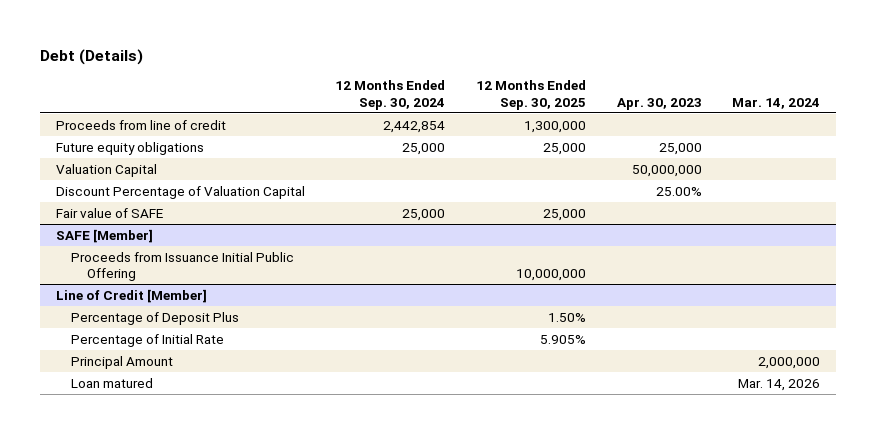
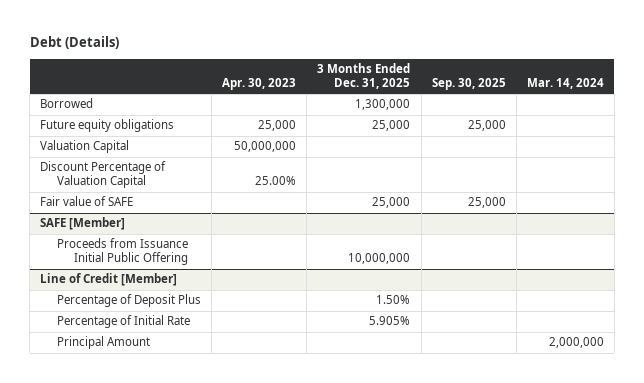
- | 12 Months Ended Sep. 30, 2024 | 12 Months Ended Sep. 30, 2025 | Apr. 30, 2023 | Mar. 14, 2024
+ | Apr. 30, 2023 | 3 Months Ended Dec. 31, 2025 | Sep. 30, 2025 | Mar. 14, 2024
- Proceeds from line of credit | 2,442,854 | 1,300,000 | |
+ Borrowed | | 1,300,000 | |
@ Line of Credit [Member]
- Loan matured | | | | Mar. 14, 2026

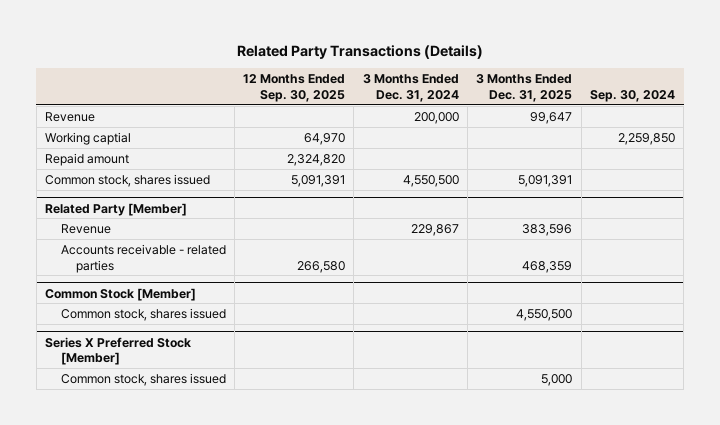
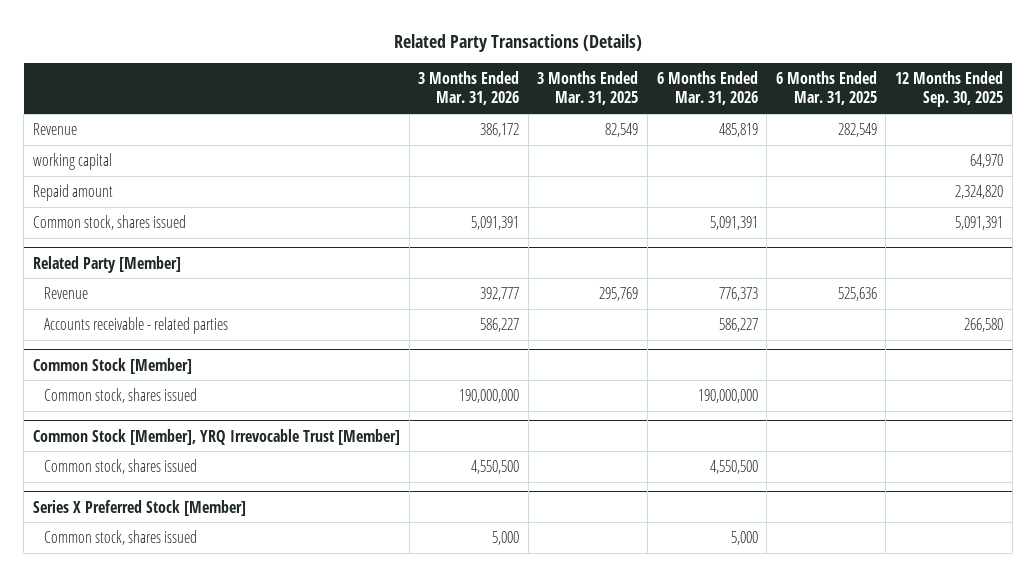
- | 12 Months Ended Sep. 30, 2025 | 3 Months Ended Dec. 31, 2024 | 3 Months Ended Dec. 31, 2025 | Sep. 30, 2024
+ | 3 Months Ended Mar. 31, 2026 | 3 Months Ended Mar. 31, 2025 | 6 Months Ended Mar. 31, 2026 | 6 Months Ended Mar. 31, 2025 | 12 Months Ended Sep. 30, 2025
- Working captial | 64,970 | | | 2,259,850
+ working capital | | | | | 64,970
+ Common Stock [Member], YRQ Irrevocable Trust [Member]
+ Common stock, shares issued | 4,550,500 | | 4,550,500 | |

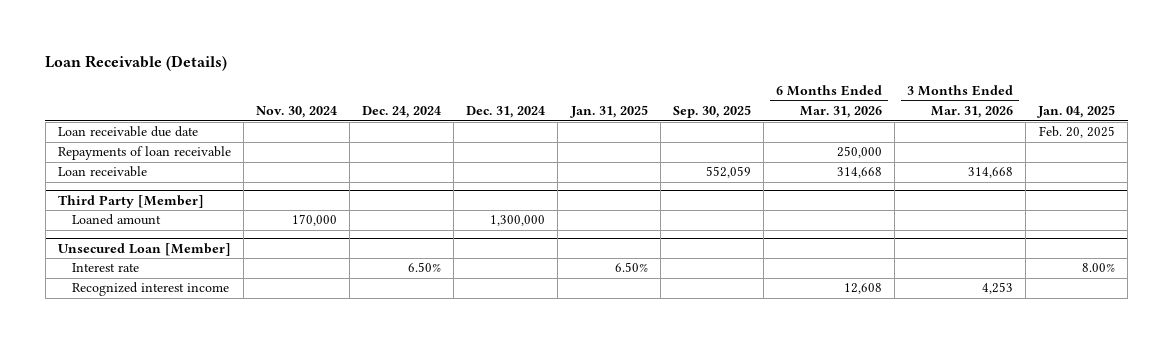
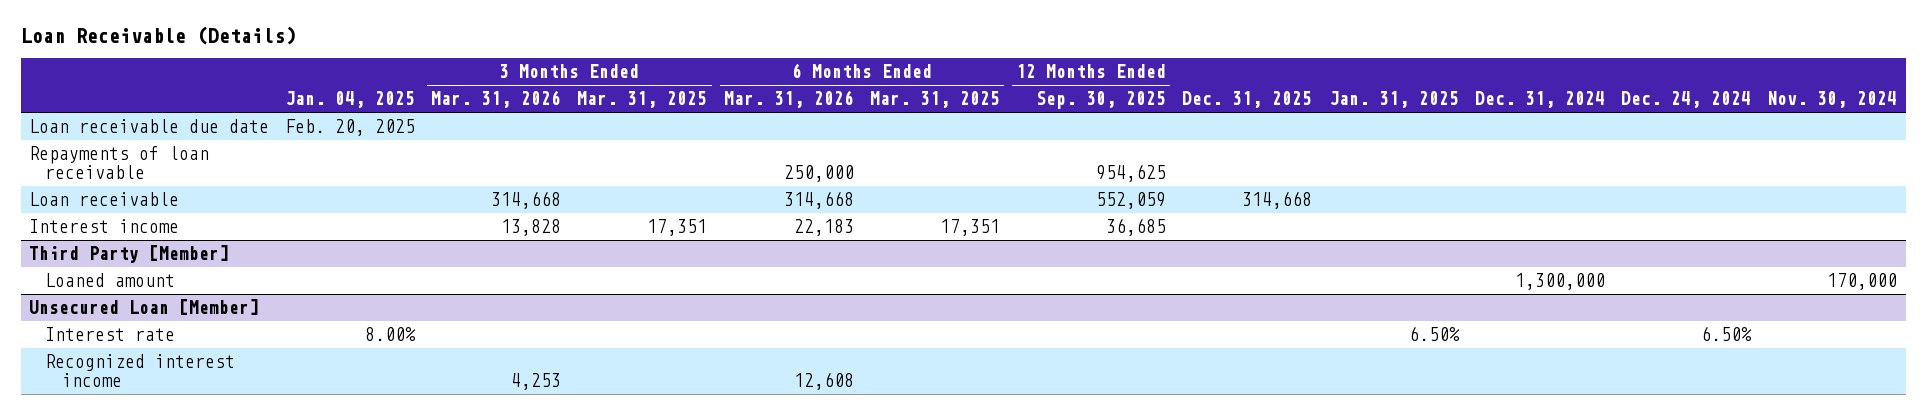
- | Nov. 30, 2024 | Dec. 24, 2024 | Dec. 31, 2024 | Jan. 31, 2025 | Sep. 30, 2025 | 6 Months Ended Mar. 31, 2026 | 3 Months Ended Mar. 31, 2026 | Jan. 04, 2025
+ | Jan. 04, 2025 | 3 Months Ended Mar. 31, 2026 | 3 Months Ended Mar. 31, 2025 | 6 Months Ended Mar. 31, 2026 | 6 Months Ended Mar. 31, 2025 | 12 Months Ended Sep. 30, 2025 | Dec. 31, 2025 | Jan. 31, 2025 | Dec. 31, 2024 | Dec. 24, 2024 | Nov. 30, 2024
+ Interest income | | 13,828 | 17,351 | 22,183 | 17,351 | 36,685 | | | | |

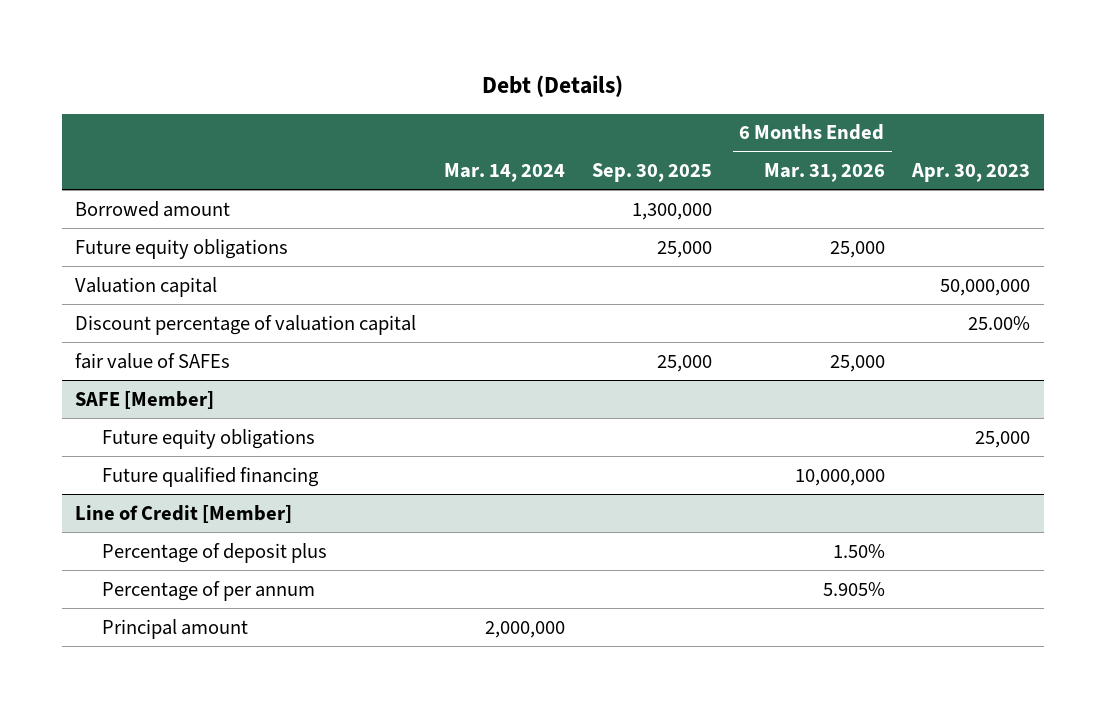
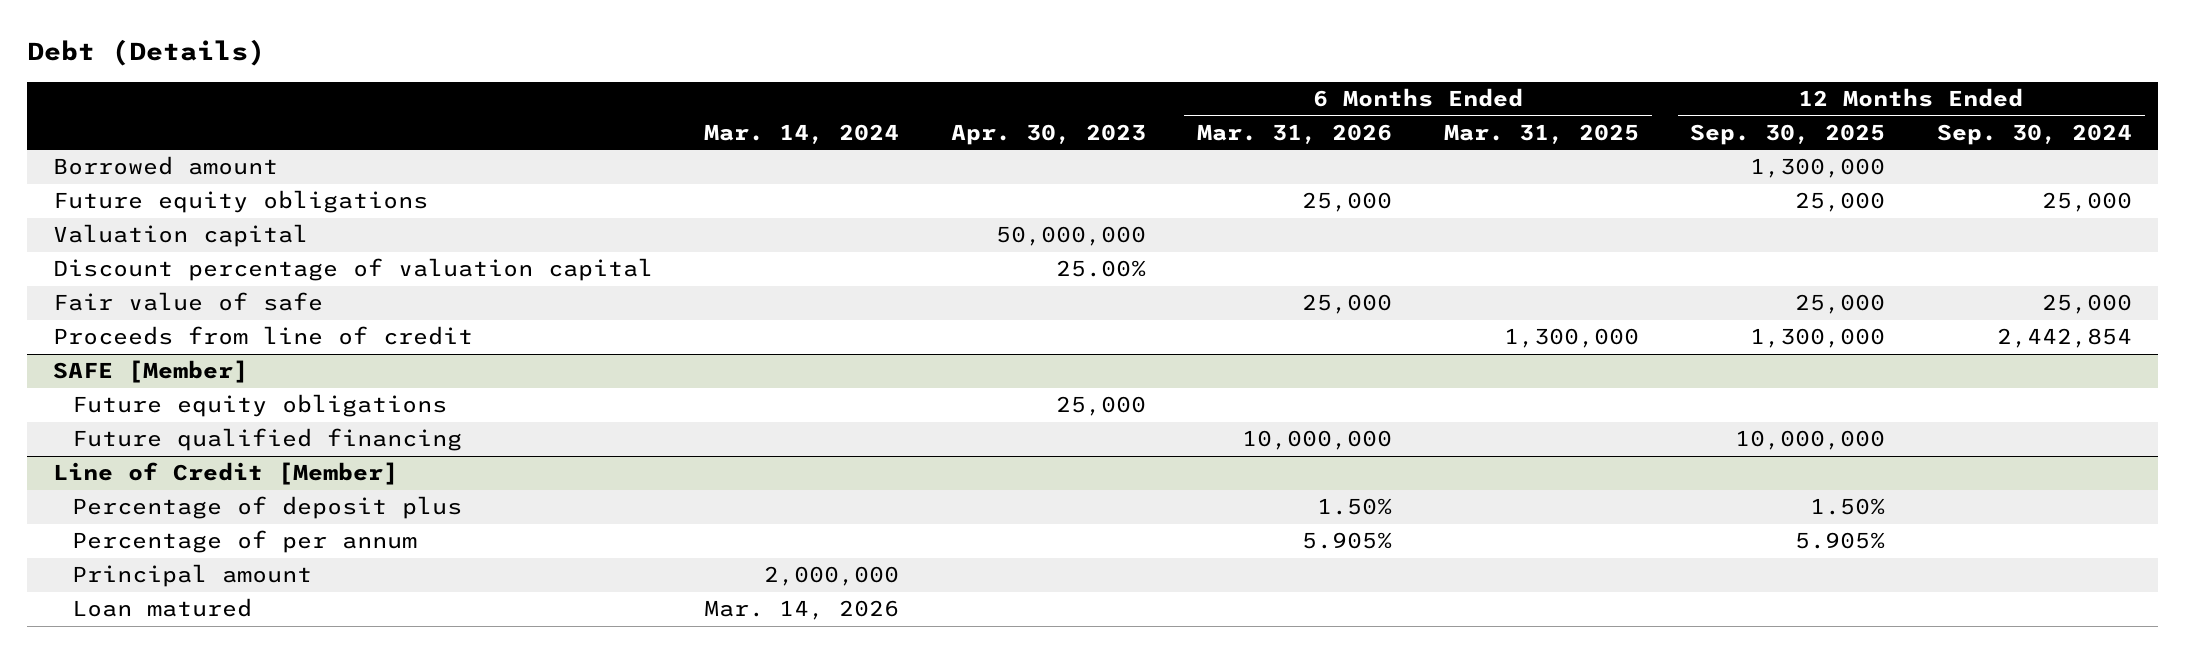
- | Mar. 14, 2024 | Sep. 30, 2025 | 6 Months Ended Mar. 31, 2026 | Apr. 30, 2023
+ | Mar. 14, 2024 | Apr. 30, 2023 | 6 Months Ended Mar. 31, 2026 | 6 Months Ended Mar. 31, 2025 | 12 Months Ended Sep. 30, 2025 | 12 Months Ended Sep. 30, 2024
- fair value of SAFEs | | 25,000 | 25,000 |
+ Fair value of safe | | | 25,000 | | 25,000 | 25,000
+ Proceeds from line of credit | | | | 1,300,000 | 1,300,000 | 2,442,854
@ Line of Credit [Member]
+ Loan matured | Mar. 14, 2026 | | | | |

